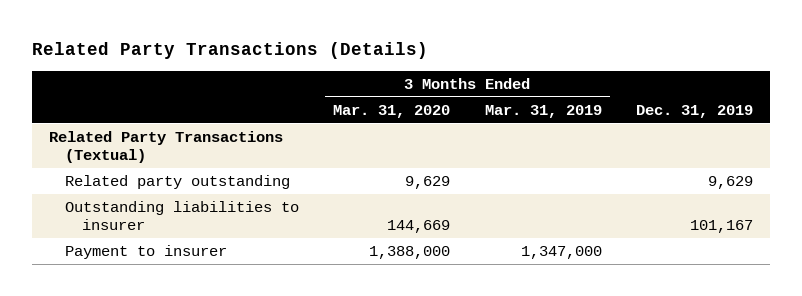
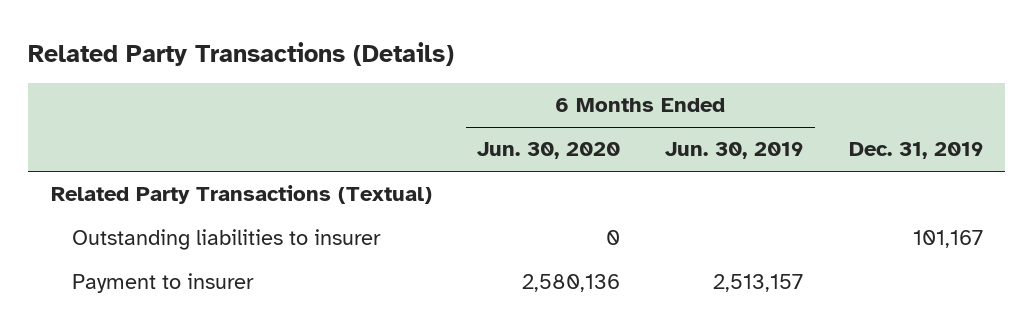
- | 3 Months Ended Mar. 31, 2020 | 3 Months Ended Mar. 31, 2019 | Dec. 31, 2019
+ | 6 Months Ended Jun. 30, 2020 | 6 Months Ended Jun. 30, 2019 | Dec. 31, 2019
- Related party outstanding | 9,629 | | 9,629

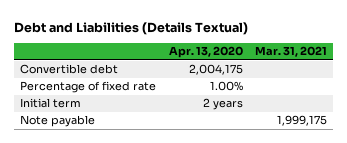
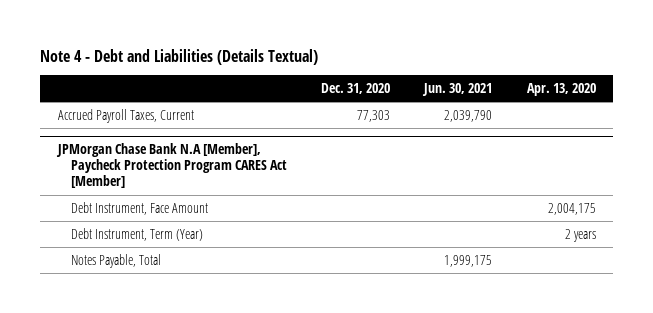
- Debt and Liabilities (Details Textual)
+ Note 4 - Debt and Liabilities (Details Textual)
- | Apr. 13, 2020 | Mar. 31, 2021
+ | Dec. 31, 2020 | Jun. 30, 2021 | Apr. 13, 2020
- Convertible debt | 2,004,175 |
- Percentage of fixed rate | 1.00% |
- Initial term | 2 years |
- Note payable | | 1,999,175
+ Accrued Payroll Taxes, Current | 77,303 | 2,039,790 |
+ JPMorgan Chase Bank N.A [Member], Paycheck Protection Program CARES Act [Member]
+ Debt Instrument, Face Amount | | | 2,004,175
+ Debt Instrument, Term (Year) | | | 2 years
+ Notes Payable, Total | | 1,999,175 |

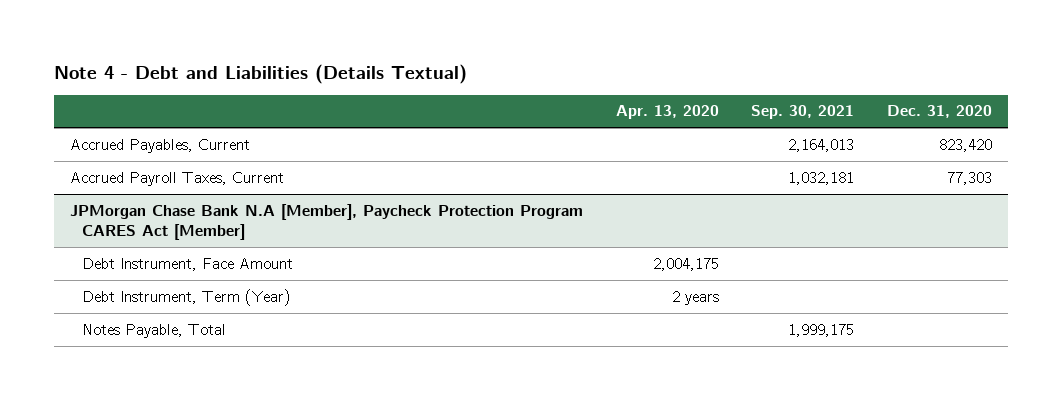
- | Dec. 31, 2020 | Jun. 30, 2021 | Apr. 13, 2020
+ | Apr. 13, 2020 | Sep. 30, 2021 | Dec. 31, 2020
+ Accrued Payables, Current | | 2,164,013 | 823,420

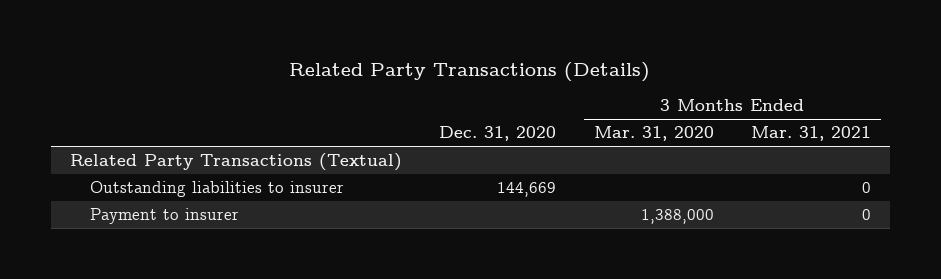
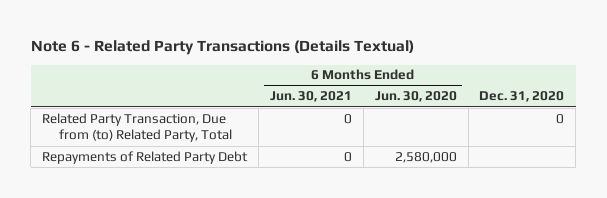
- Related Party Transactions (Details)
+ Note 6 - Related Party Transactions (Details Textual)
- | Dec. 31, 2020 | 3 Months Ended Mar. 31, 2020 | 3 Months Ended Mar. 31, 2021
+ | 6 Months Ended Jun. 30, 2021 | 6 Months Ended Jun. 30, 2020 | Dec. 31, 2020
- Related Party Transactions (Textual)
- Outstanding liabilities to insurer | 144,669 | | 0
- Payment to insurer | | 1,388,000 | 0
+ Related Party Transaction, Due from (to) Related Party, Total | 0 | | 0
+ Repayments of Related Party Debt | 0 | 2,580,000 |

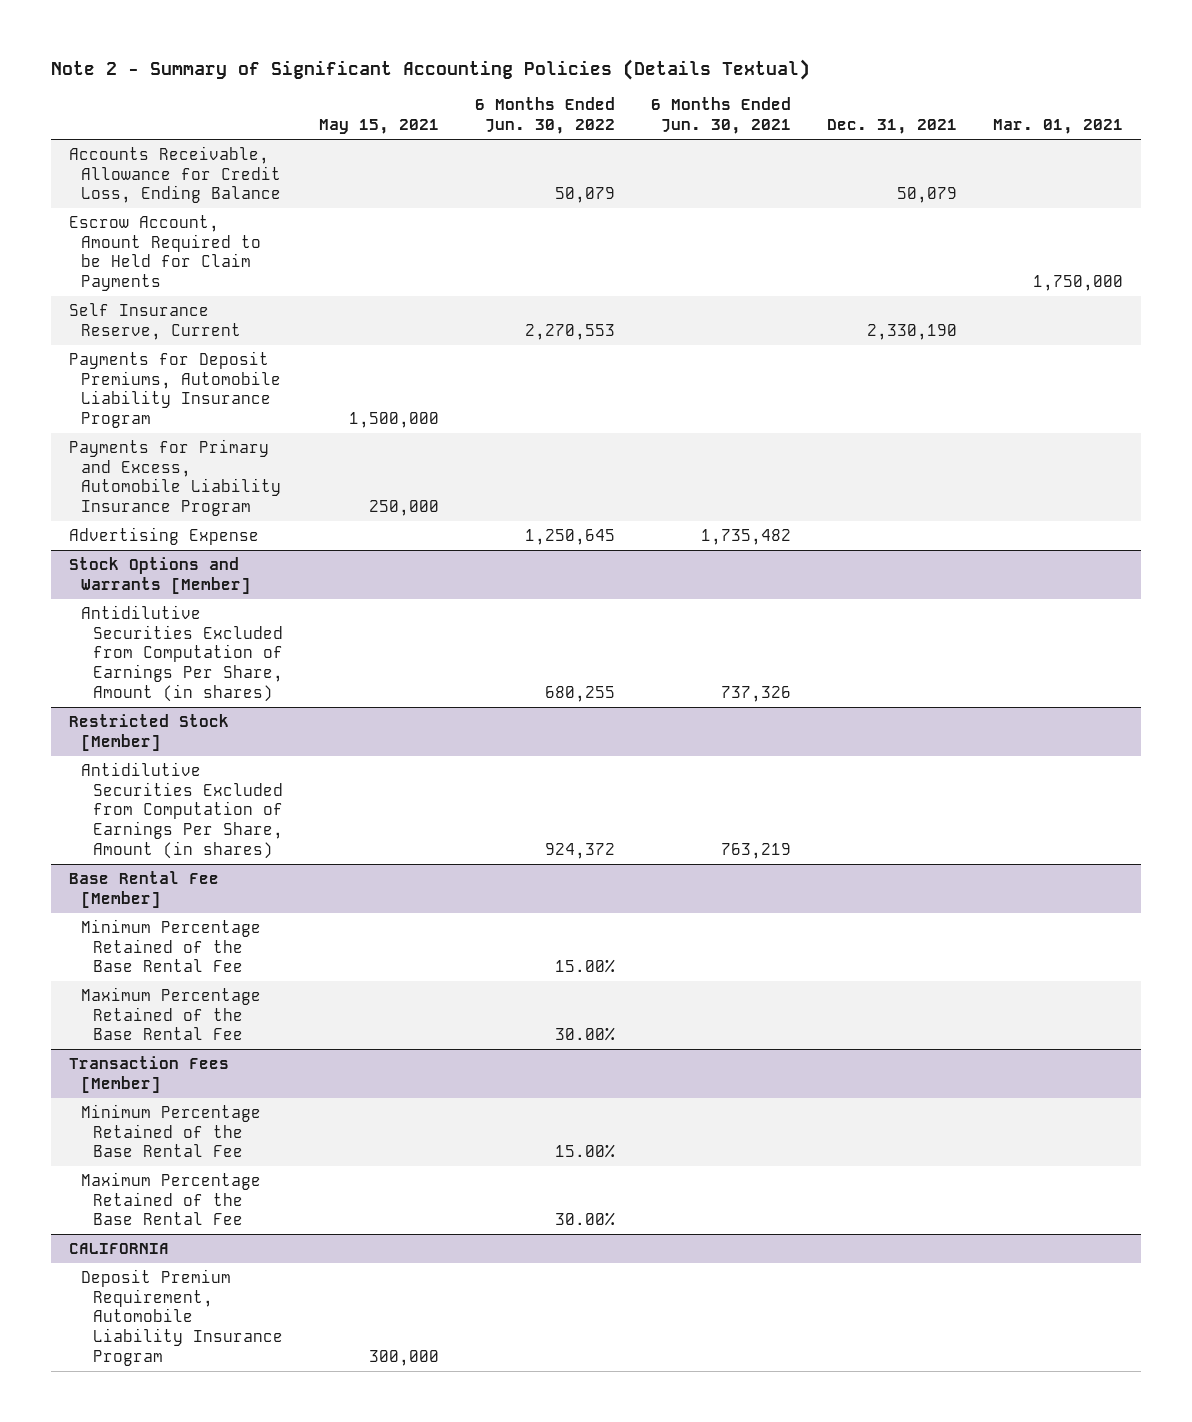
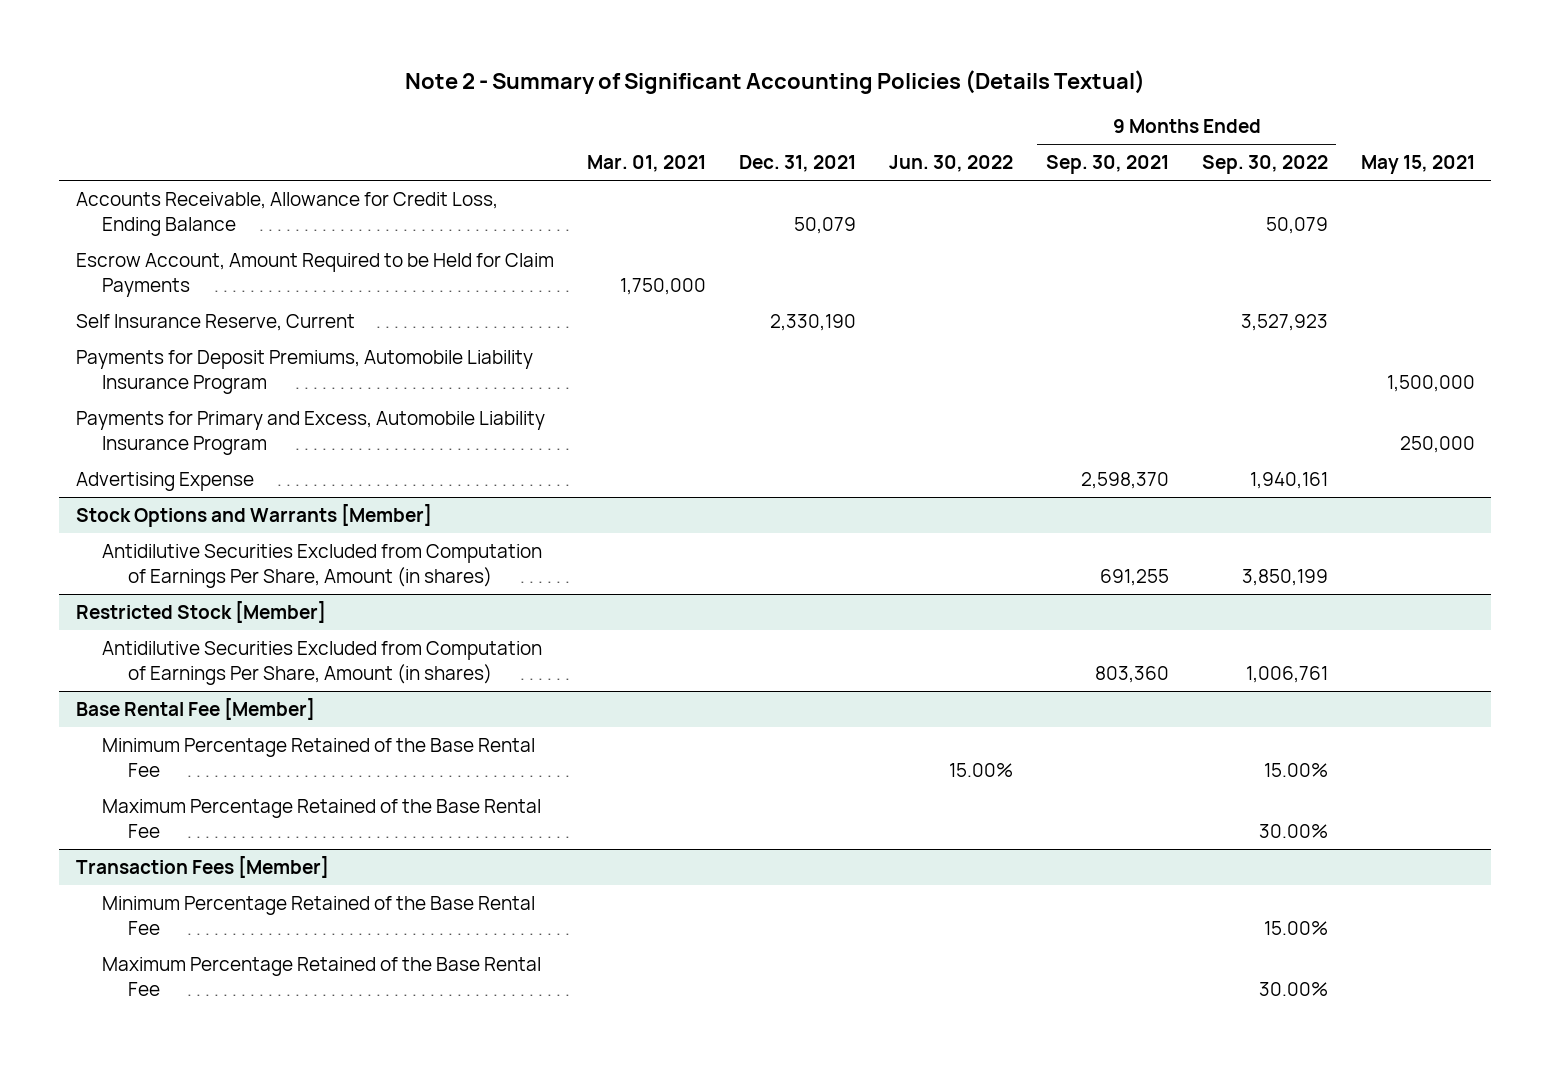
- | May 15, 2021 | 6 Months Ended Jun. 30, 2022 | 6 Months Ended Jun. 30, 2021 | Dec. 31, 2021 | Mar. 01, 2021
+ | Mar. 01, 2021 | Dec. 31, 2021 | Jun. 30, 2022 | 9 Months Ended Sep. 30, 2021 | 9 Months Ended Sep. 30, 2022 | May 15, 2021
- CALIFORNIA
- Deposit Premium Requirement, Automobile Liability Insurance Program | 300,000 | | | |

